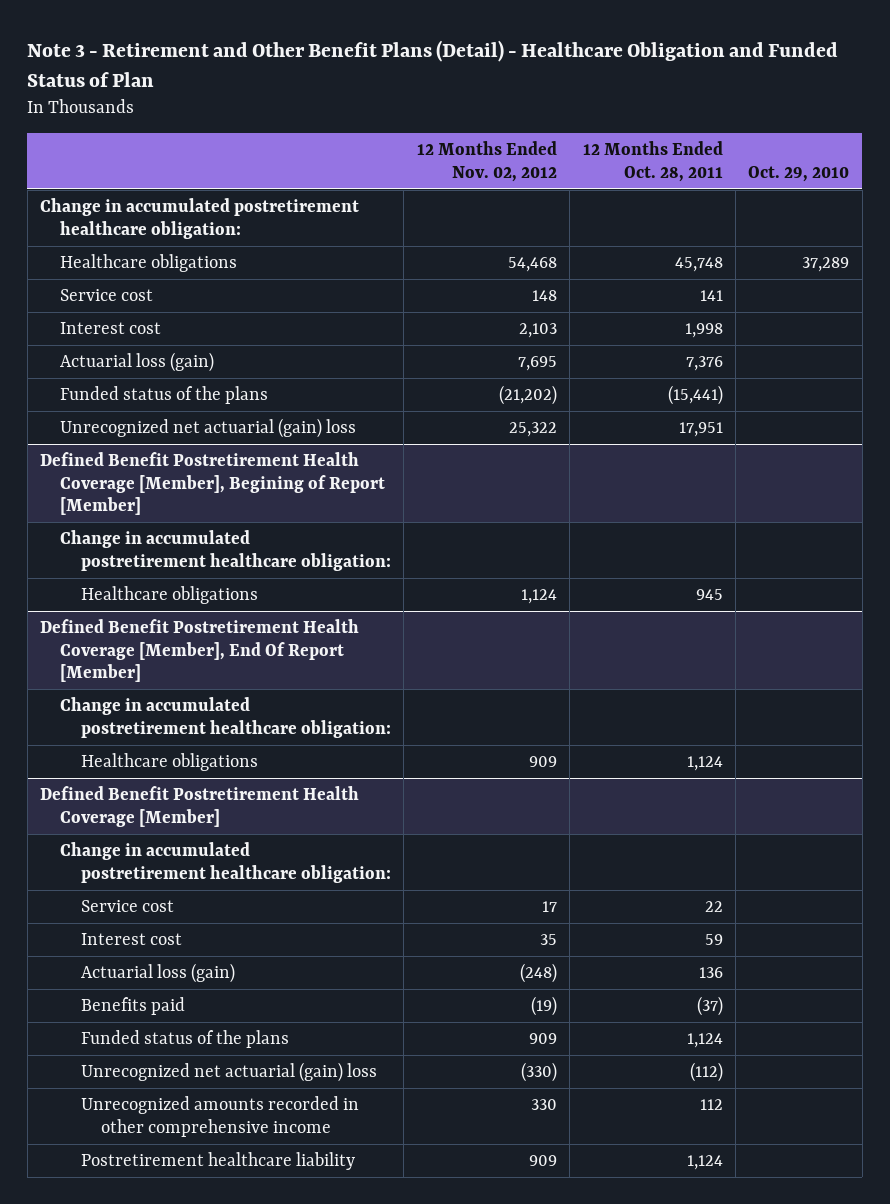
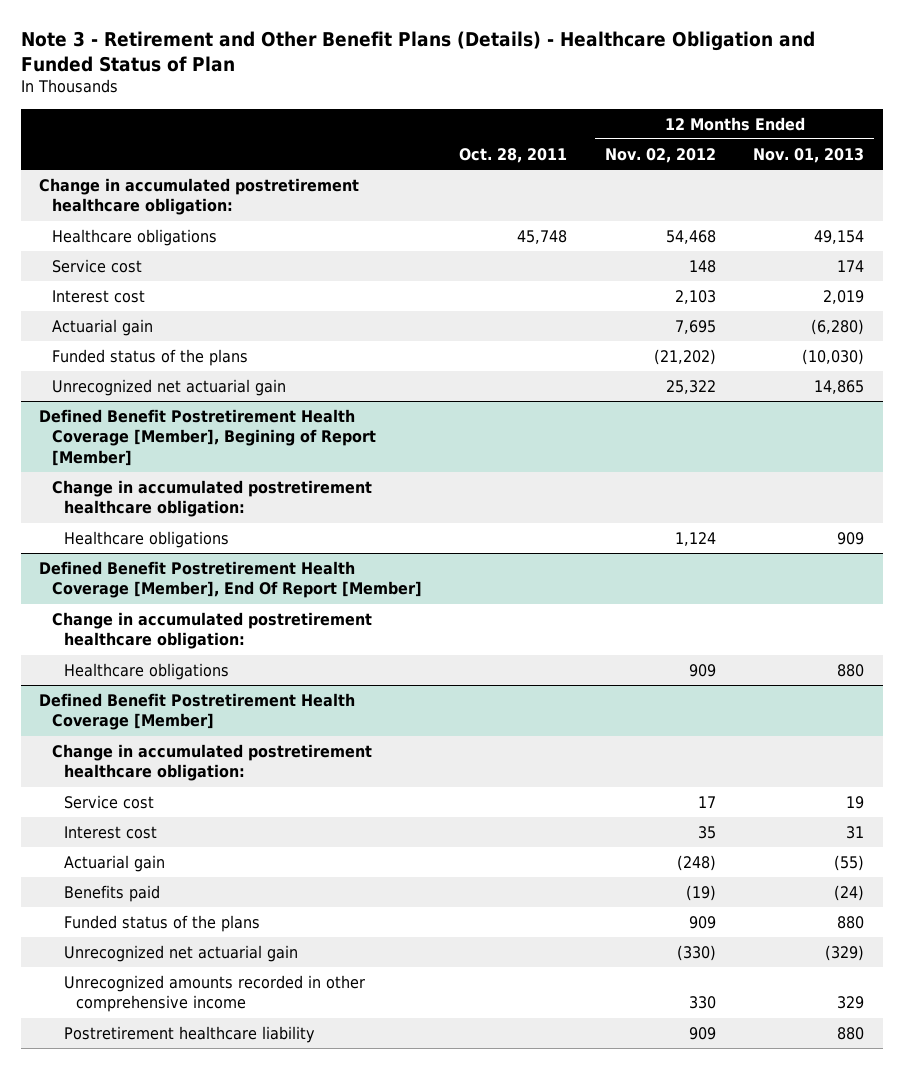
- Note 3 - Retirement and Other Benefit Plans (Detail) - Healthcare Obligation and Funded Status of Plan
+ Note 3 - Retirement and Other Benefit Plans (Details) - Healthcare Obligation and Funded Status of Plan
- | 12 Months Ended Nov. 02, 2012 | 12 Months Ended Oct. 28, 2011 | Oct. 29, 2010
+ | Oct. 28, 2011 | 12 Months Ended Nov. 02, 2012 | 12 Months Ended Nov. 01, 2013
- Actuarial loss (gain) | 7,695 | 7,376 |
+ Actuarial gain | | 7,695 | (6,280)
- Unrecognized net actuarial (gain) loss | 25,322 | 17,951 |
+ Unrecognized net actuarial gain | | 25,322 | 14,865
@ Defined Benefit Postretirement Health Coverage [Member]
- Actuarial loss (gain) | (248) | 136 |
+ Actuarial gain | | (248) | (55)
- Unrecognized net actuarial (gain) loss | (330) | (112) |
+ Unrecognized net actuarial gain | | (330) | (329)

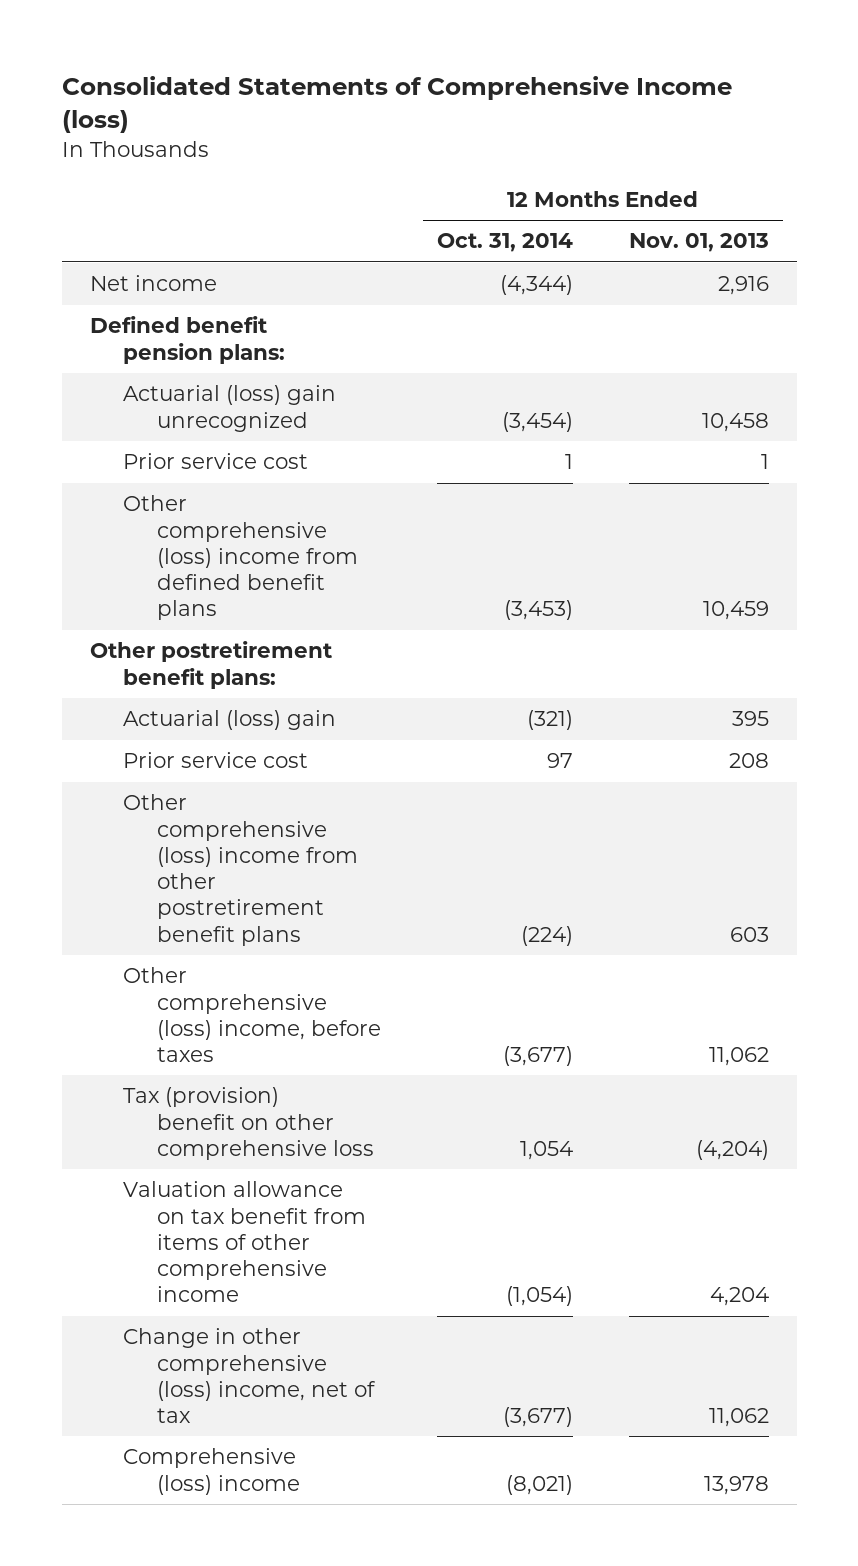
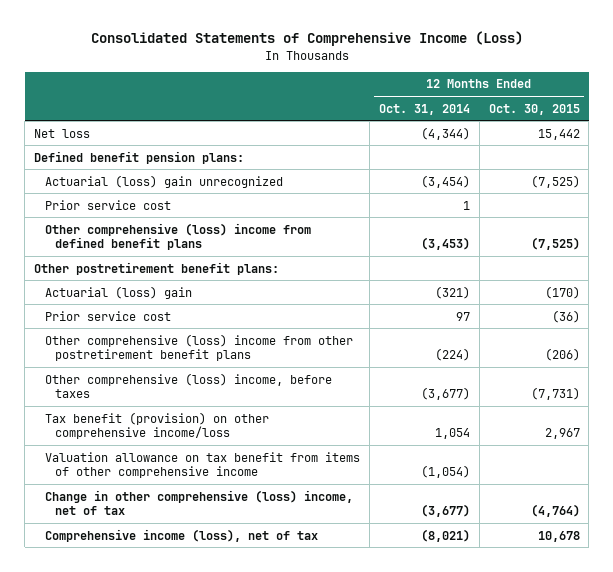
- Consolidated Statements of Comprehensive Income (loss)
+ Consolidated Statements of Comprehensive Income (Loss)
- | 12 Months Ended Oct. 31, 2014 | 12 Months Ended Nov. 01, 2013
+ | 12 Months Ended Oct. 31, 2014 | 12 Months Ended Oct. 30, 2015
- Net income | (4,344) | 2,916
+ Net loss | (4,344) | 15,442
- Tax (provision) benefit on other comprehensive loss | 1,054 | (4,204)
+ Tax benefit (provision) on other comprehensive income/loss | 1,054 | 2,967
- Comprehensive (loss) income | (8,021) | 13,978
+ Comprehensive income (loss), net of tax | (8,021) | 10,678

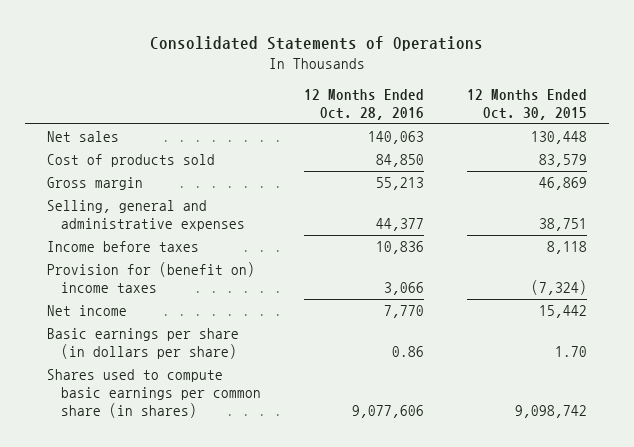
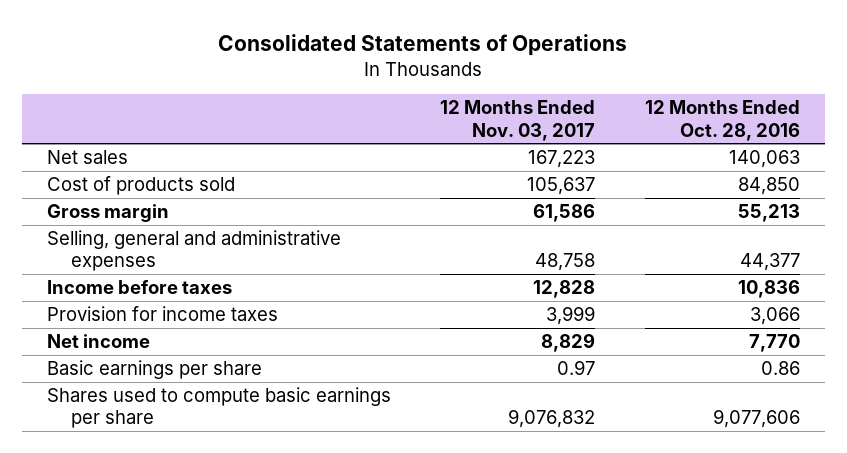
- | 12 Months Ended Oct. 28, 2016 | 12 Months Ended Oct. 30, 2015
+ | 12 Months Ended Nov. 03, 2017 | 12 Months Ended Oct. 28, 2016
- Provision for (benefit on) income taxes | 3,066 | (7,324)
+ Provision for income taxes | 3,999 | 3,066
- Basic earnings per share (in dollars per share) | 0.86 | 1.70
- Shares used to compute basic earnings per common share (in shares) | 9,077,606 | 9,098,742
+ Basic earnings per share | 0.97 | 0.86
+ Shares used to compute basic earnings per share | 9,076,832 | 9,077,606

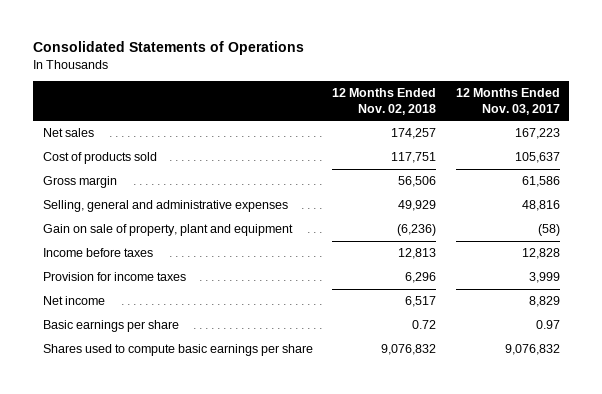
- | 12 Months Ended Nov. 03, 2017 | 12 Months Ended Oct. 28, 2016
+ | 12 Months Ended Nov. 02, 2018 | 12 Months Ended Nov. 03, 2017
- Selling, general and administrative expenses | 48,758 | 44,377
+ Selling, general and administrative expenses | 49,929 | 48,816
+ Gain on sale of property, plant and equipment | (6,236) | (58)

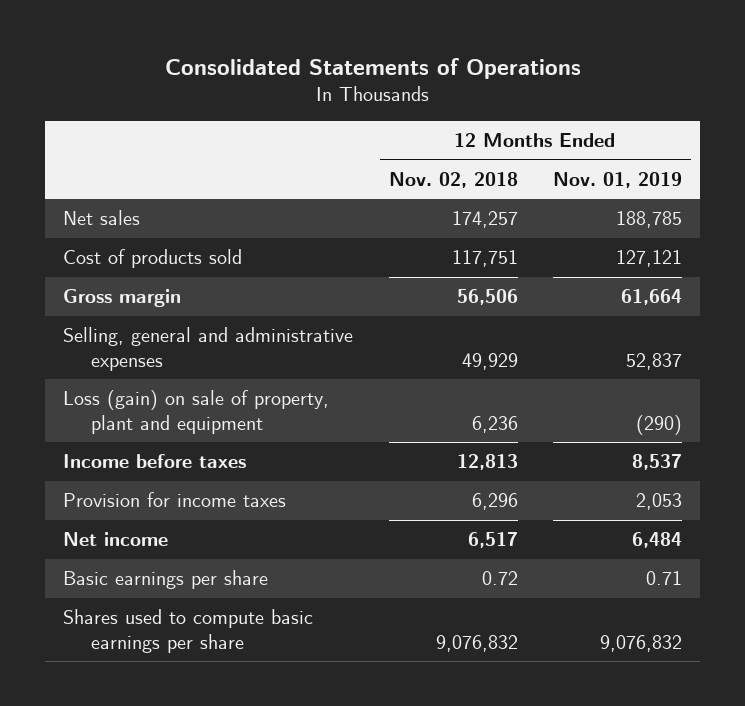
- | 12 Months Ended Nov. 02, 2018 | 12 Months Ended Nov. 03, 2017
+ | 12 Months Ended Nov. 02, 2018 | 12 Months Ended Nov. 01, 2019
- Gain on sale of property, plant and equipment | (6,236) | (58)
+ Loss (gain) on sale of property, plant and equipment | 6,236 | (290)

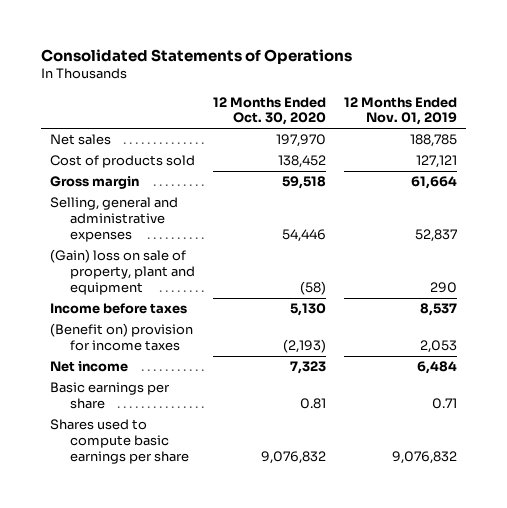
- | 12 Months Ended Nov. 02, 2018 | 12 Months Ended Nov. 01, 2019
+ | 12 Months Ended Oct. 30, 2020 | 12 Months Ended Nov. 01, 2019
- Loss (gain) on sale of property, plant and equipment | 6,236 | (290)
+ (Gain) loss on sale of property, plant and equipment | (58) | 290
- Provision for income taxes | 6,296 | 2,053
+ (Benefit on) provision for income taxes | (2,193) | 2,053

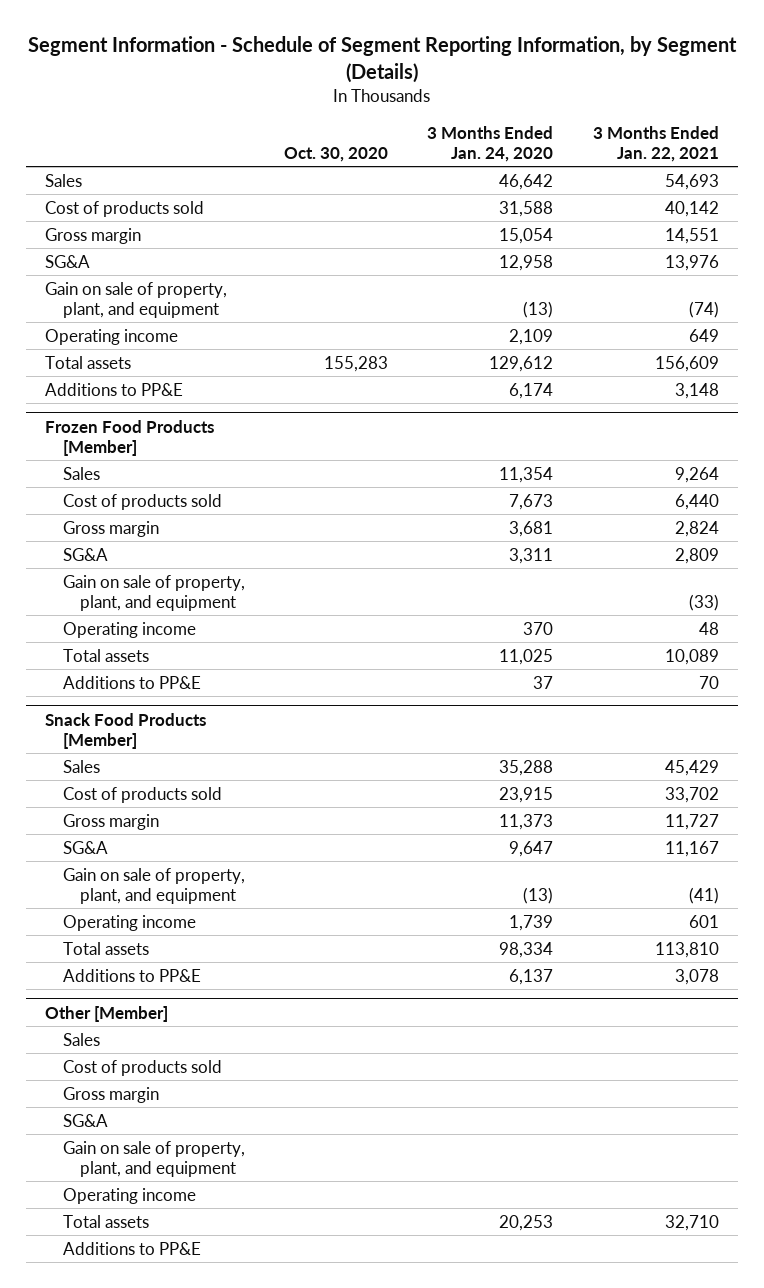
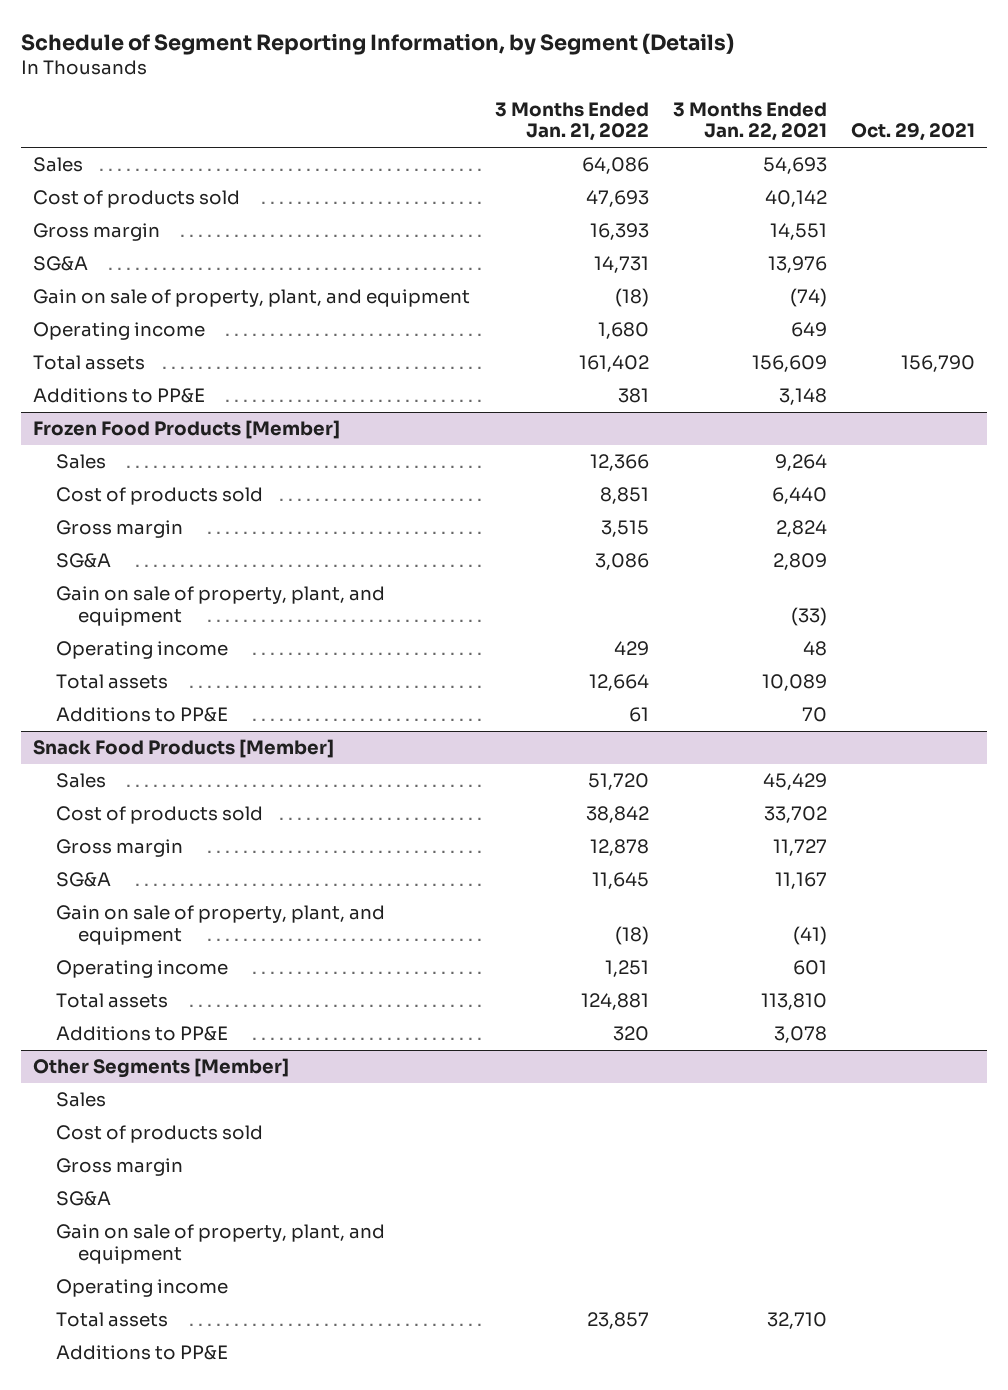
- Segment Information - Schedule of Segment Reporting Information, by Segment (Details)
+ Schedule of Segment Reporting Information, by Segment (Details)
- | Oct. 30, 2020 | 3 Months Ended Jan. 24, 2020 | 3 Months Ended Jan. 22, 2021
+ | 3 Months Ended Jan. 21, 2022 | 3 Months Ended Jan. 22, 2021 | Oct. 29, 2021
- Other [Member]
+ Other Segments [Member]

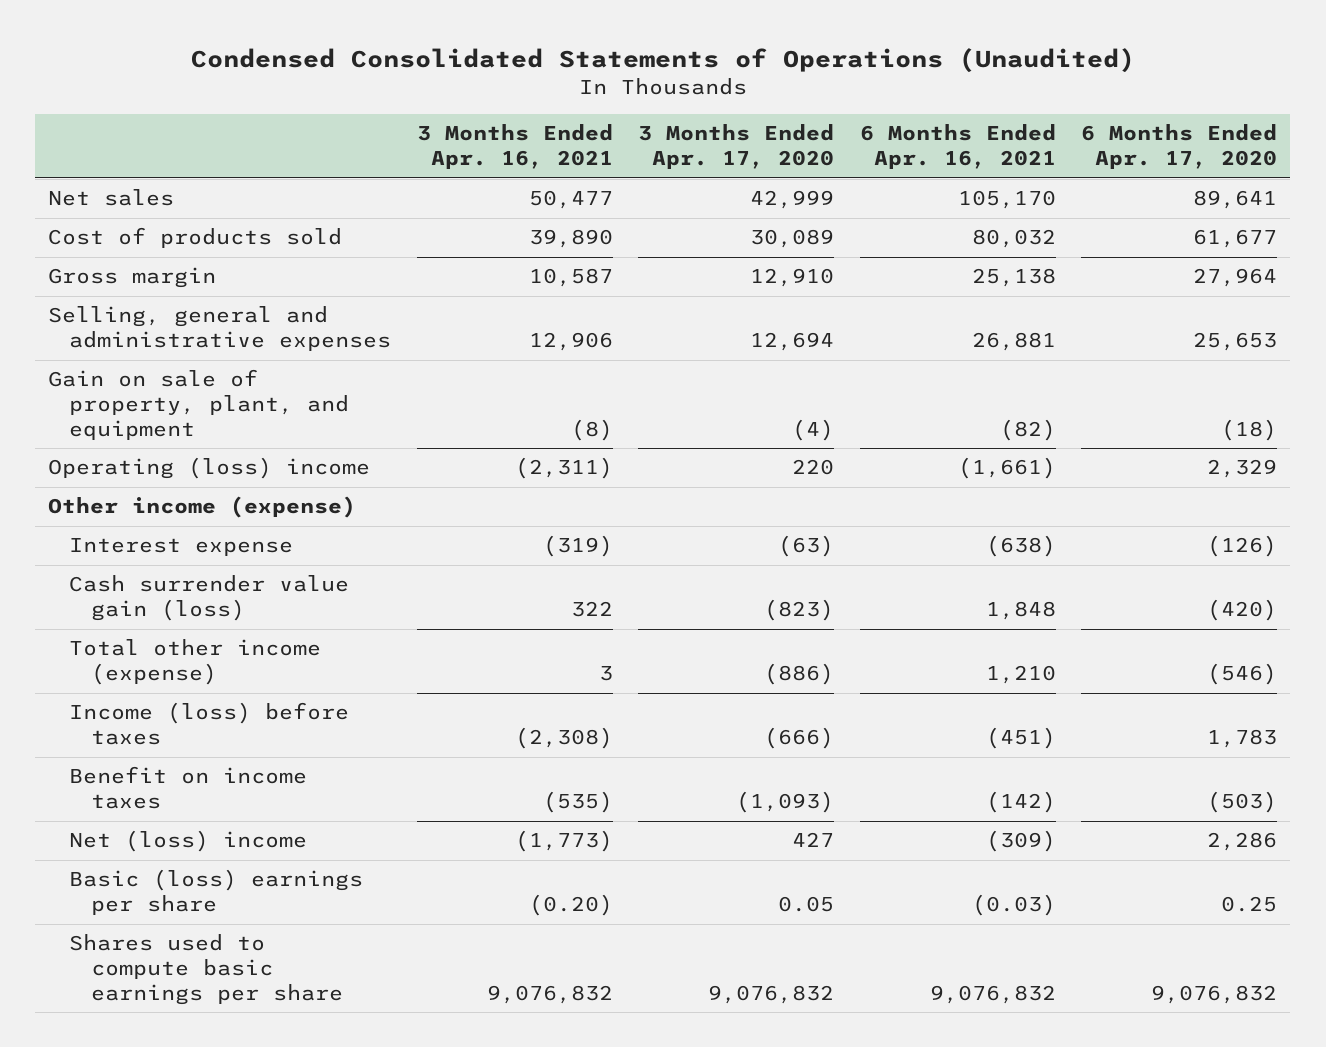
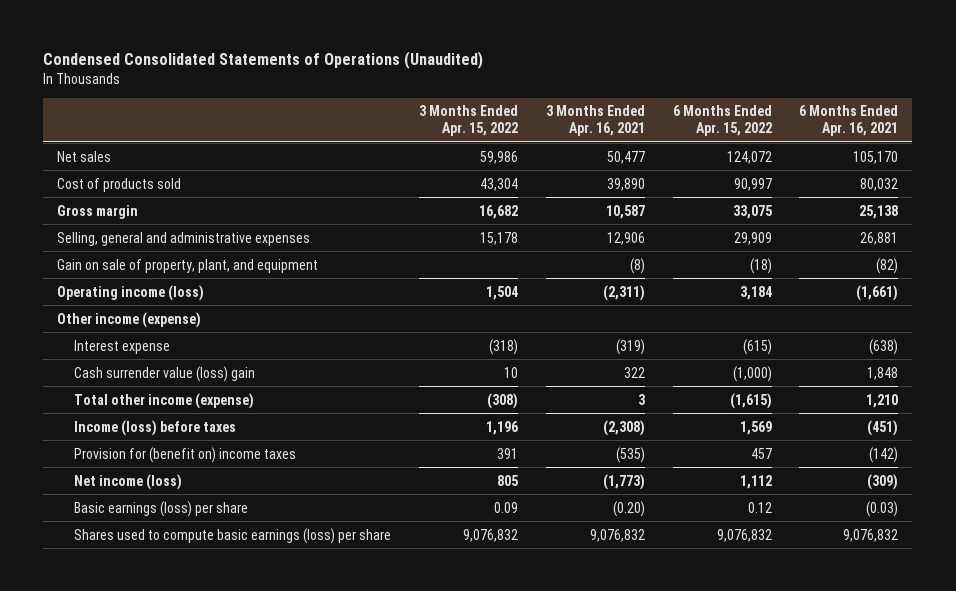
- | 3 Months Ended Apr. 16, 2021 | 3 Months Ended Apr. 17, 2020 | 6 Months Ended Apr. 16, 2021 | 6 Months Ended Apr. 17, 2020
+ | 3 Months Ended Apr. 15, 2022 | 3 Months Ended Apr. 16, 2021 | 6 Months Ended Apr. 15, 2022 | 6 Months Ended Apr. 16, 2021
- Operating (loss) income | (2,311) | 220 | (1,661) | 2,329
+ Operating income (loss) | 1,504 | (2,311) | 3,184 | (1,661)
- Cash surrender value gain (loss) | 322 | (823) | 1,848 | (420)
+ Cash surrender value (loss) gain | 10 | 322 | (1,000) | 1,848
- Benefit on income taxes | (535) | (1,093) | (142) | (503)
- Net (loss) income | (1,773) | 427 | (309) | 2,286
- Basic (loss) earnings per share | (0.20) | 0.05 | (0.03) | 0.25
- Shares used to compute basic earnings per share | 9,076,832 | 9,076,832 | 9,076,832 | 9,076,832
+ Provision for (benefit on) income taxes | 391 | (535) | 457 | (142)
+ Net income (loss) | 805 | (1,773) | 1,112 | (309)
+ Basic earnings (loss) per share | 0.09 | (0.20) | 0.12 | (0.03)
+ Shares used to compute basic earnings (loss) per share | 9,076,832 | 9,076,832 | 9,076,832 | 9,076,832

